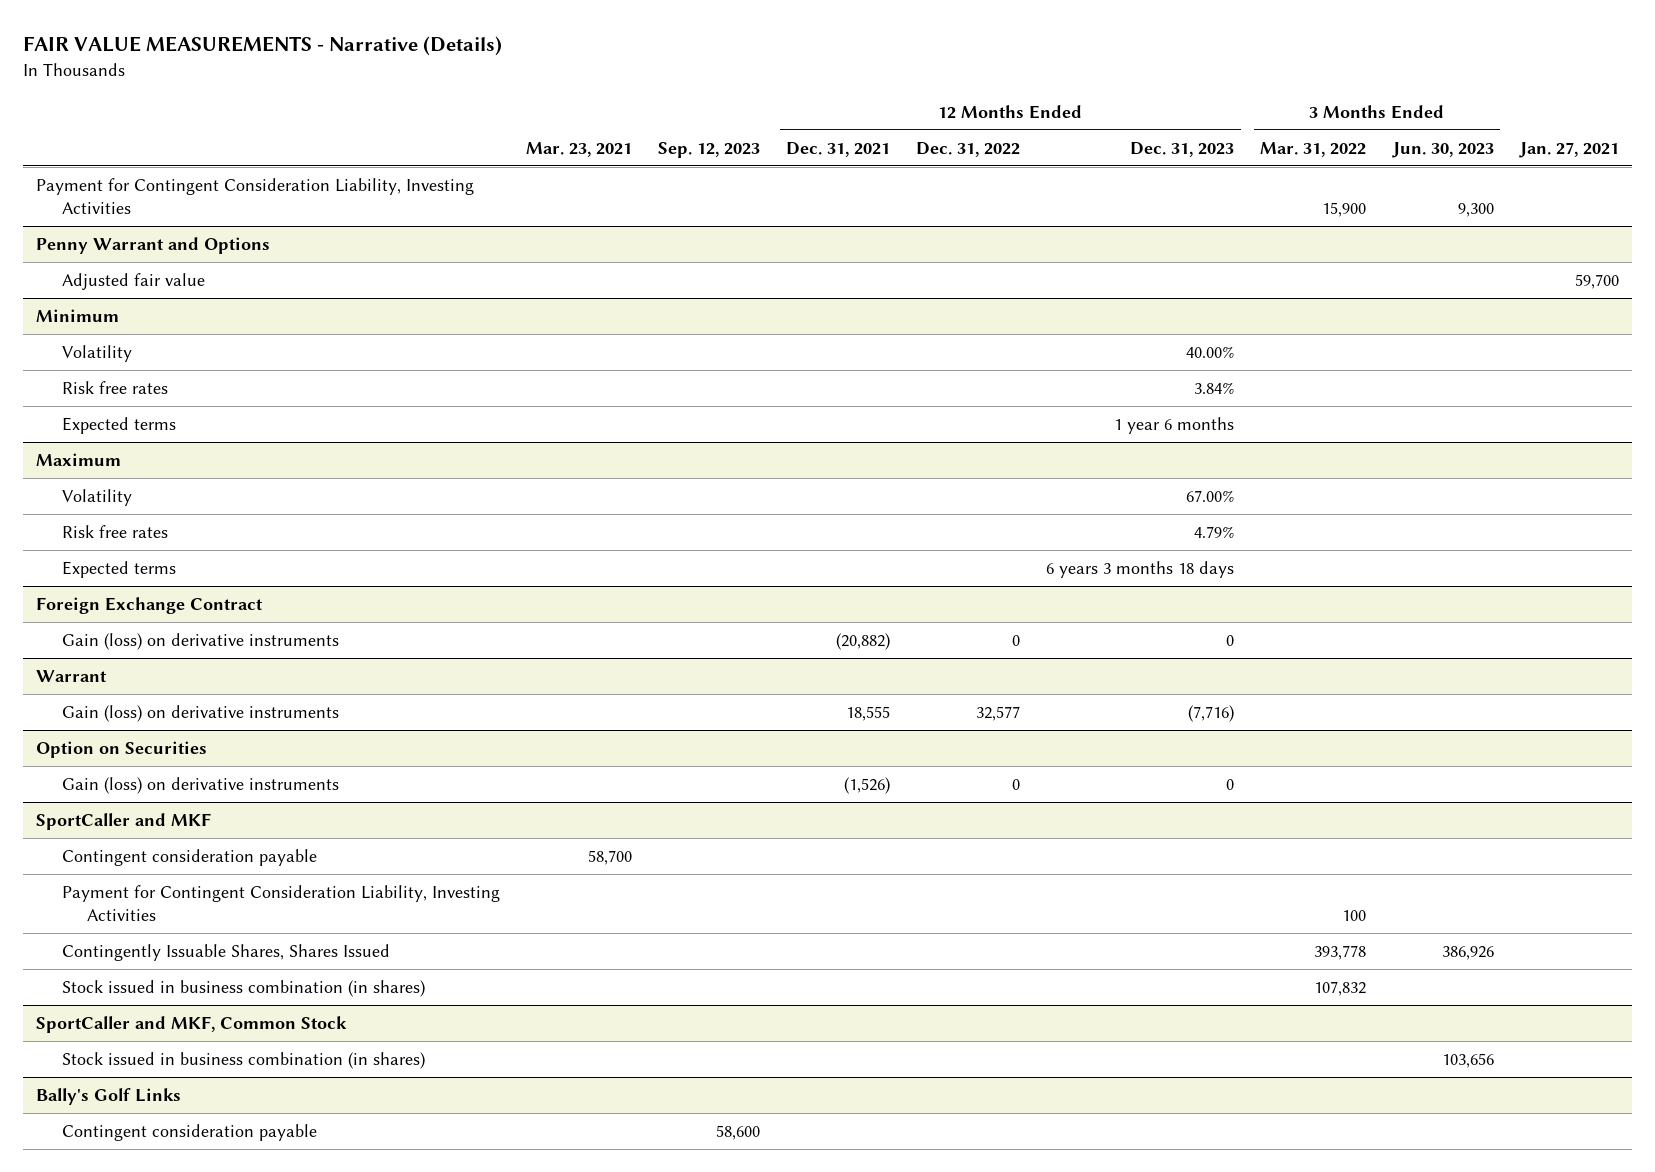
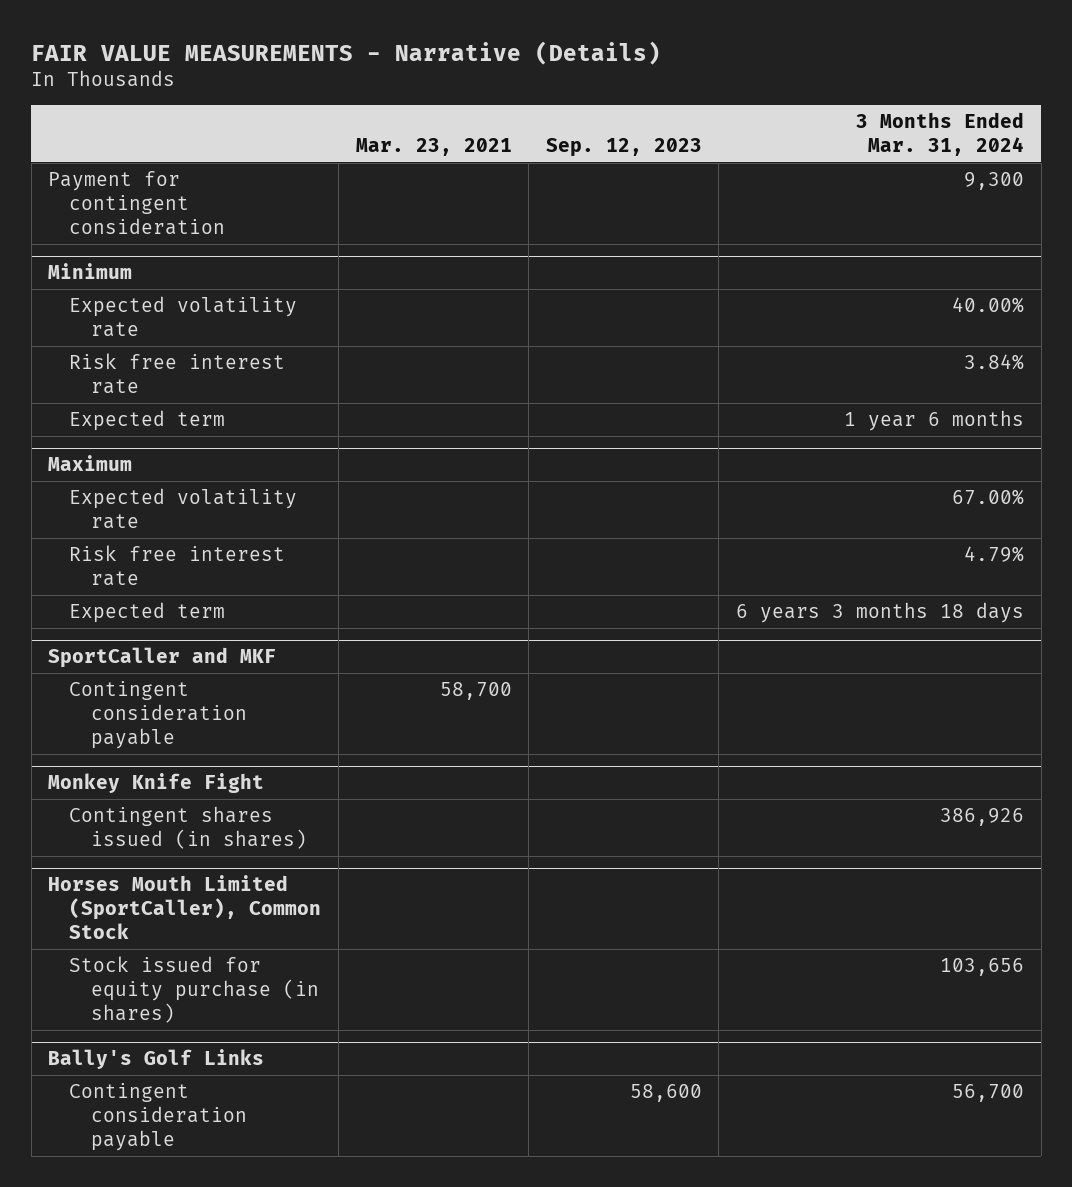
- | Mar. 23, 2021 | Sep. 12, 2023 | 12 Months Ended Dec. 31, 2021 | 12 Months Ended Dec. 31, 2022 | 12 Months Ended Dec. 31, 2023 | 3 Months Ended Mar. 31, 2022 | 3 Months Ended Jun. 30, 2023 | Jan. 27, 2021
+ | Mar. 23, 2021 | Sep. 12, 2023 | 3 Months Ended Mar. 31, 2024
- Payment for Contingent Consideration Liability, Investing Activities | | | | | | 15,900 | 9,300 |
- Penny Warrant and Options
- Adjusted fair value | | | | | | | | 59,700
+ Payment for contingent consideration | | | 9,300
@ Minimum
- Volatility | | | | | 40.00% | | |
- Risk free rates | | | | | 3.84% | | |
- Expected terms | | | | | 1 year 6 months | | |
+ Expected volatility rate | | | 40.00%
+ Risk free interest rate | | | 3.84%
+ Expected term | | | 1 year 6 months
@ Maximum
- Volatility | | | | | 67.00% | | |
- Risk free rates | | | | | 4.79% | | |
- Expected terms | | | | | 6 years 3 months 18 days | | |
- Foreign Exchange Contract
- Gain (loss) on derivative instruments | | | (20,882) | 0 | 0 | | |
- Warrant
- Gain (loss) on derivative instruments | | | 18,555 | 32,577 | (7,716) | | |
- Option on Securities
- Gain (loss) on derivative instruments | | | (1,526) | 0 | 0 | | |
@ Maximum
+ Expected volatility rate | | | 67.00%
+ Risk free interest rate | | | 4.79%
+ Expected term | | | 6 years 3 months 18 days
@ SportCaller and MKF
- Payment for Contingent Consideration Liability, Investing Activities | | | | | | 100 | |
- Contingently Issuable Shares, Shares Issued | | | | | | 393,778 | 386,926 |
- Stock issued in business combination (in shares) | | | | | | 107,832 | |
- SportCaller and MKF, Common Stock
- Stock issued in business combination (in shares) | | | | | | | 103,656 |
+ Monkey Knife Fight
+ Contingent shares issued (in shares) | | | 386,926
+ Horses Mouth Limited (SportCaller), Common Stock
+ Stock issued for equity purchase (in shares) | | | 103,656

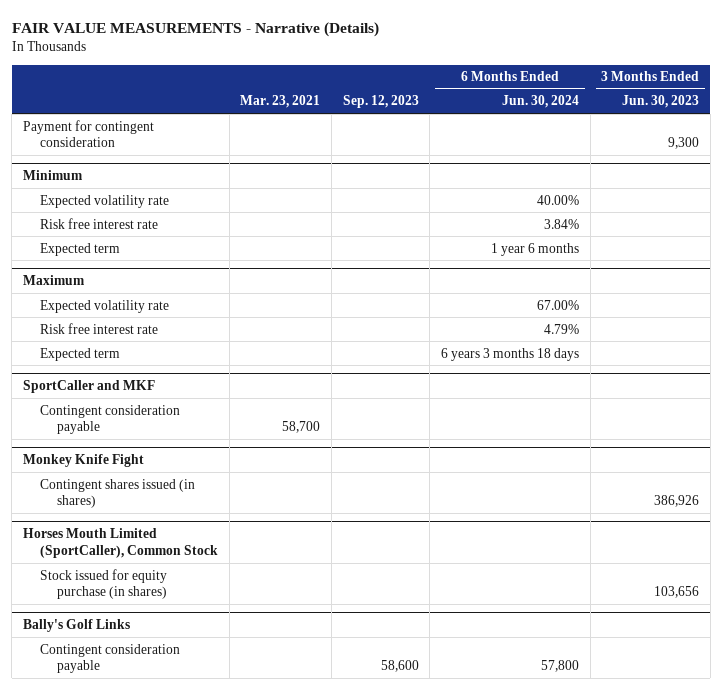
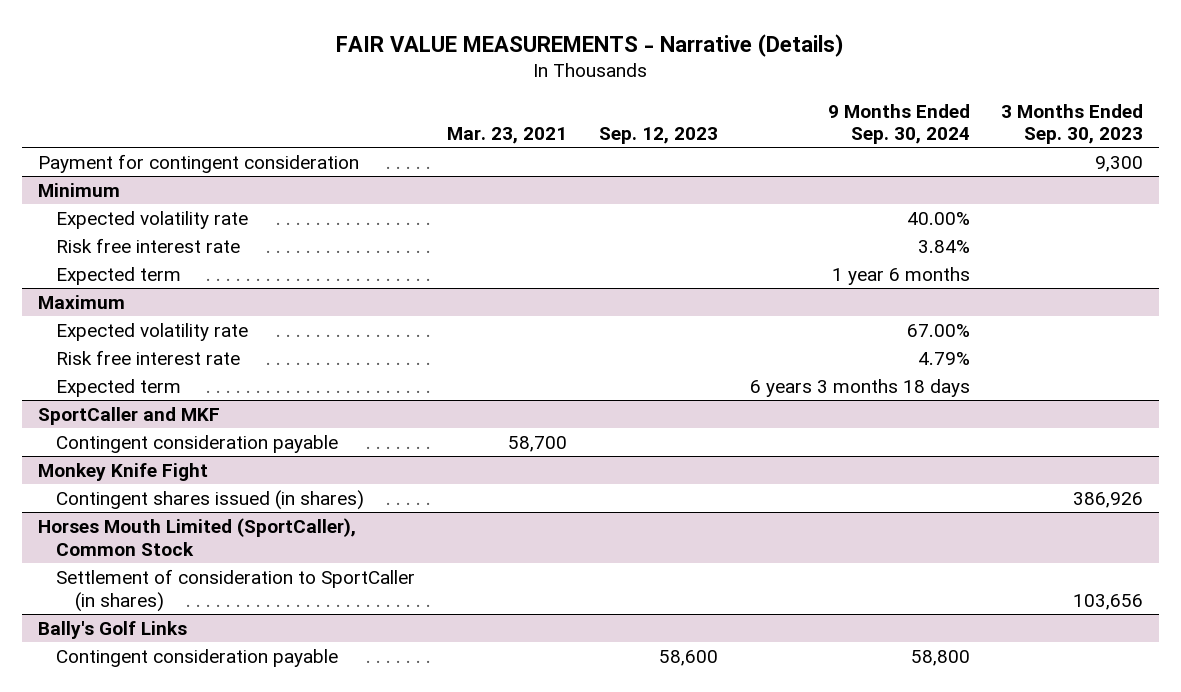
- | Mar. 23, 2021 | Sep. 12, 2023 | 6 Months Ended Jun. 30, 2024 | 3 Months Ended Jun. 30, 2023
+ | Mar. 23, 2021 | Sep. 12, 2023 | 9 Months Ended Sep. 30, 2024 | 3 Months Ended Sep. 30, 2023
@ Horses Mouth Limited (SportCaller), Common Stock
- Stock issued for equity purchase (in shares) | | | | 103,656
+ Settlement of consideration to SportCaller (in shares) | | | | 103,656

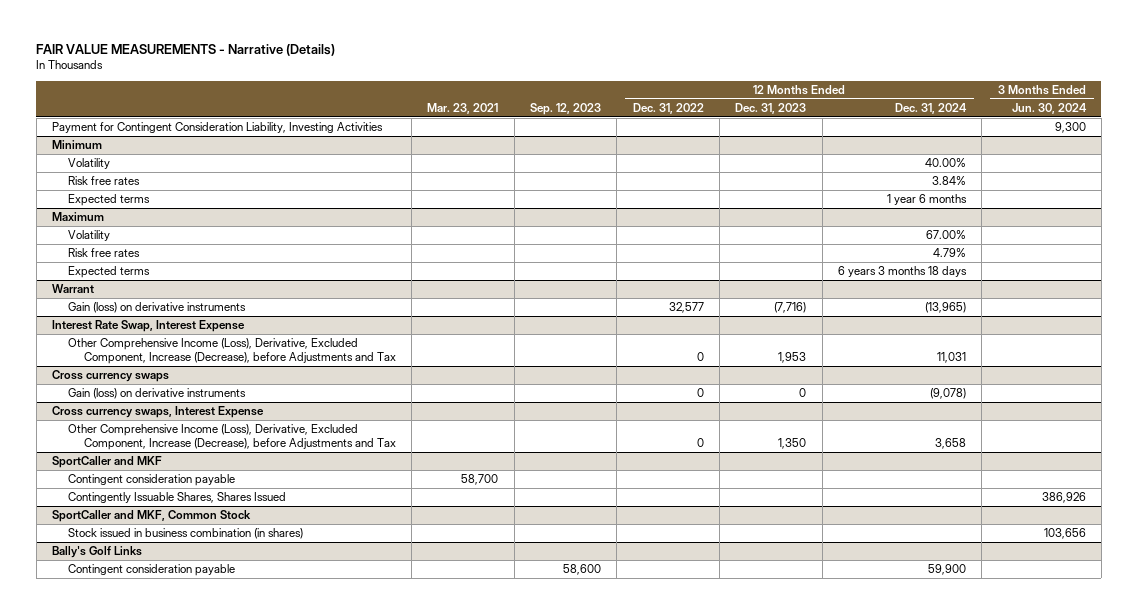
- | Mar. 23, 2021 | Sep. 12, 2023 | 9 Months Ended Sep. 30, 2024 | 3 Months Ended Sep. 30, 2023
+ | Mar. 23, 2021 | Sep. 12, 2023 | 12 Months Ended Dec. 31, 2022 | 12 Months Ended Dec. 31, 2023 | 12 Months Ended Dec. 31, 2024 | 3 Months Ended Jun. 30, 2024
- Payment for contingent consideration | | | | 9,300
+ Payment for Contingent Consideration Liability, Investing Activities | | | | | | 9,300
@ Minimum
- Expected volatility rate | | | 40.00% |
- Risk free interest rate | | | 3.84% |
- Expected term | | | 1 year 6 months |
+ Volatility | | | | | 40.00% |
+ Risk free rates | | | | | 3.84% |
+ Expected terms | | | | | 1 year 6 months |
@ Maximum
- Expected volatility rate | | | 67.00% |
- Risk free interest rate | | | 4.79% |
- Expected term | | | 6 years 3 months 18 days |
+ Volatility | | | | | 67.00% |
+ Risk free rates | | | | | 4.79% |
+ Expected terms | | | | | 6 years 3 months 18 days |
+ Warrant
+ Gain (loss) on derivative instruments | | | 32,577 | (7,716) | (13,965) |
+ Interest Rate Swap, Interest Expense
+ Other Comprehensive Income (Loss), Derivative, Excluded Component, Increase (Decrease), before Adjustments and Tax | | | 0 | 1,953 | 11,031 |
+ Cross currency swaps
+ Gain (loss) on derivative instruments | | | 0 | 0 | (9,078) |
+ Cross currency swaps, Interest Expense
+ Other Comprehensive Income (Loss), Derivative, Excluded Component, Increase (Decrease), before Adjustments and Tax | | | 0 | 1,350 | 3,658 |
- Monkey Knife Fight
- Contingent shares issued (in shares) | | | | 386,926
- Horses Mouth Limited (SportCaller), Common Stock
- Settlement of consideration to SportCaller (in shares) | | | | 103,656
@ SportCaller and MKF
+ Contingently Issuable Shares, Shares Issued | | | | | | 386,926
+ SportCaller and MKF, Common Stock
+ Stock issued in business combination (in shares) | | | | | | 103,656

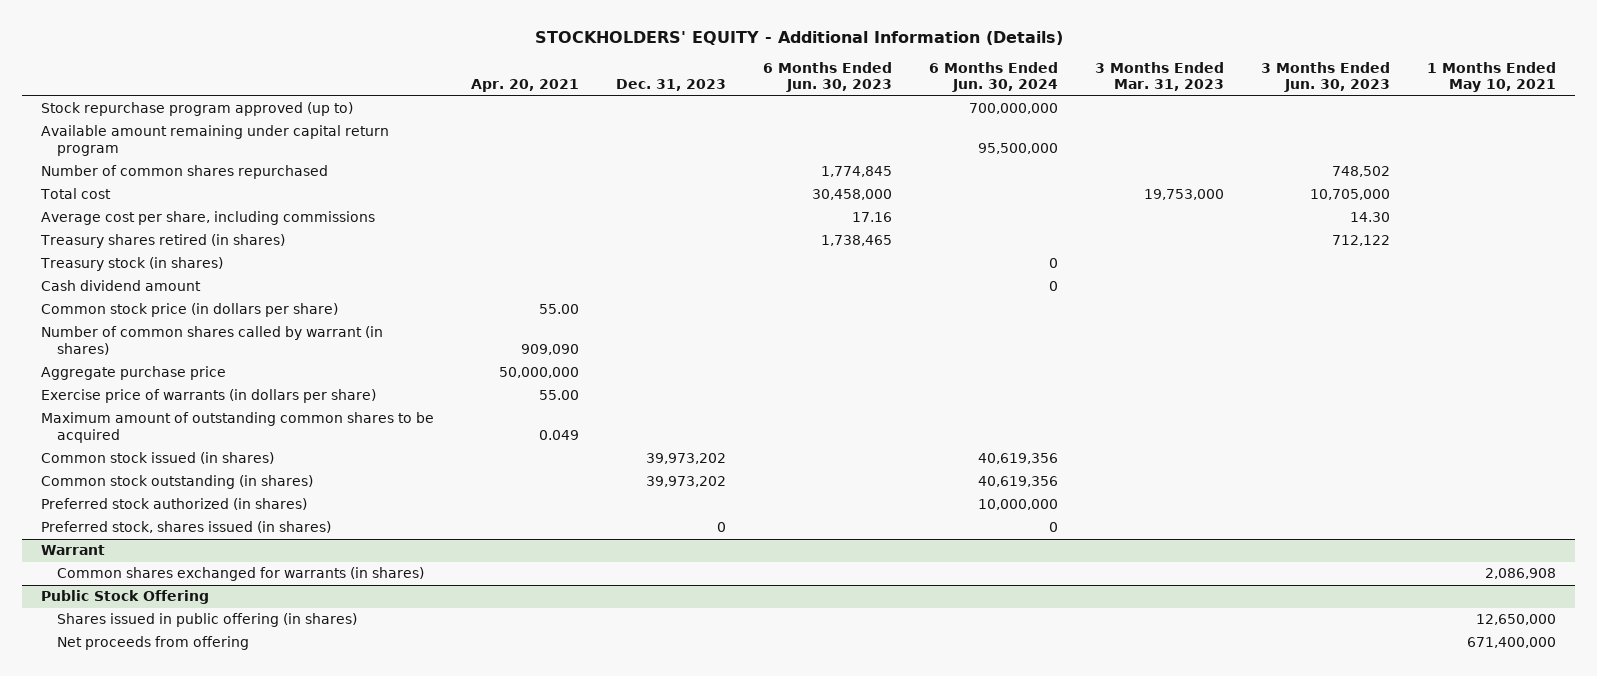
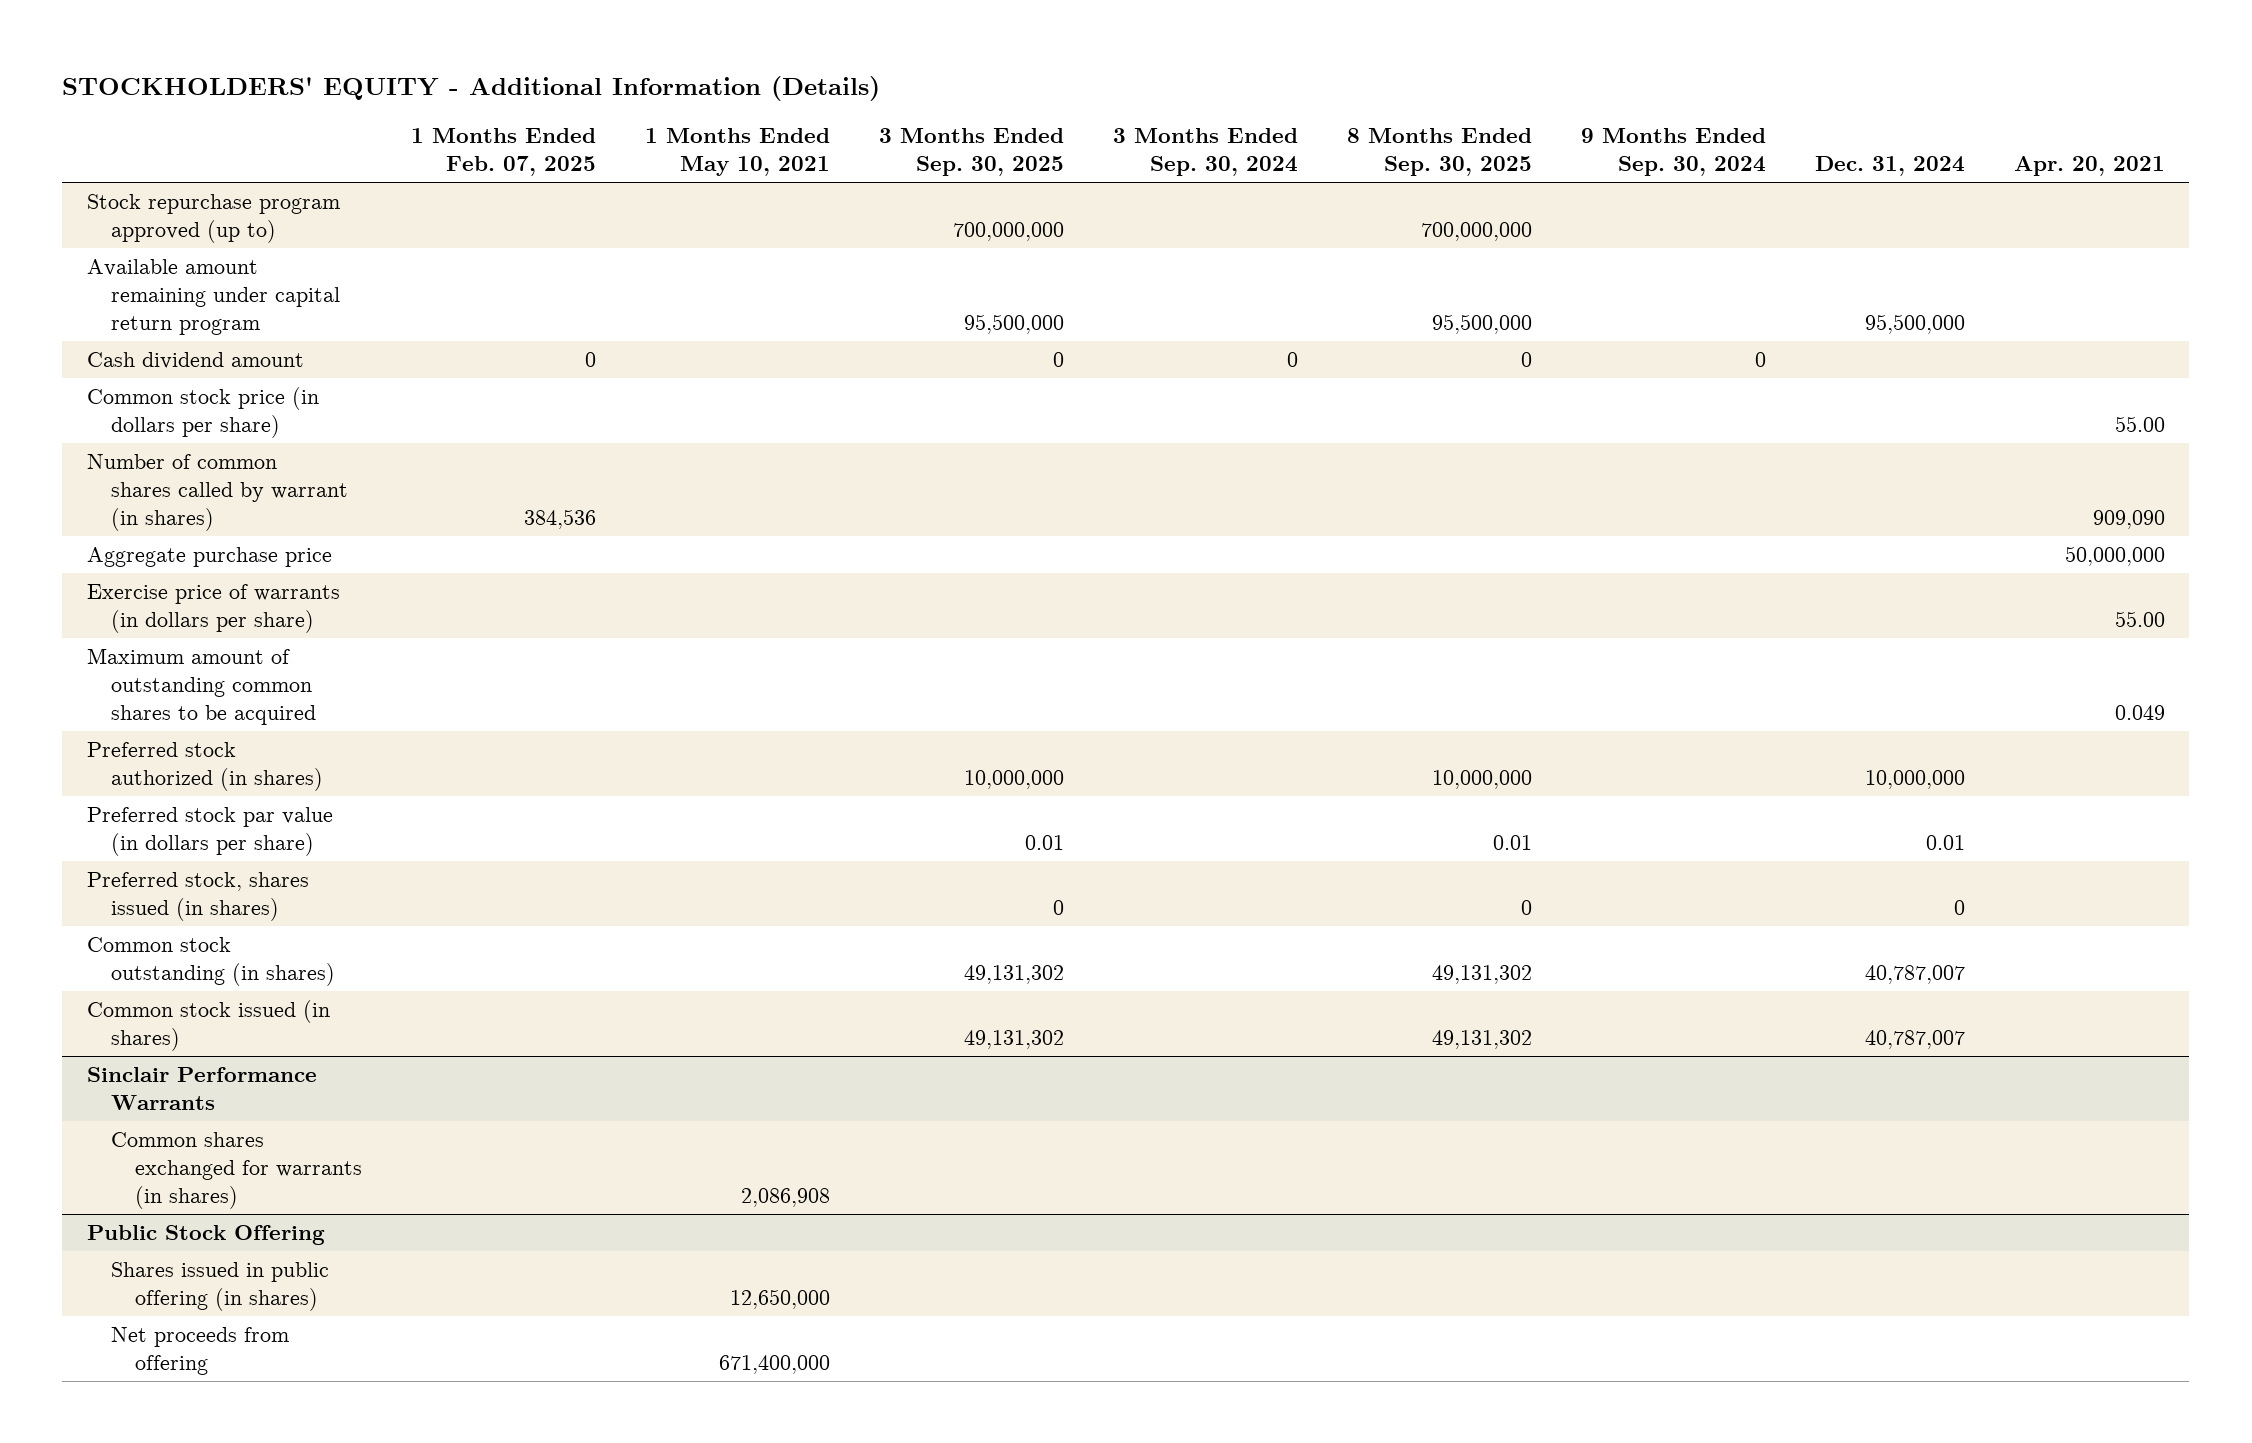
- | Apr. 20, 2021 | Dec. 31, 2023 | 6 Months Ended Jun. 30, 2023 | 6 Months Ended Jun. 30, 2024 | 3 Months Ended Mar. 31, 2023 | 3 Months Ended Jun. 30, 2023 | 1 Months Ended May 10, 2021
+ | 1 Months Ended Feb. 07, 2025 | 1 Months Ended May 10, 2021 | 3 Months Ended Sep. 30, 2025 | 3 Months Ended Sep. 30, 2024 | 8 Months Ended Sep. 30, 2025 | 9 Months Ended Sep. 30, 2024 | Dec. 31, 2024 | Apr. 20, 2021
- Number of common shares repurchased | | | 1,774,845 | | | 748,502 |
- Total cost | | | 30,458,000 | | 19,753,000 | 10,705,000 |
- Average cost per share, including commissions | | | 17.16 | | | 14.30 |
- Treasury shares retired (in shares) | | | 1,738,465 | | | 712,122 |
- Treasury stock (in shares) | | | | 0 | | |
+ Preferred stock par value (in dollars per share) | | | 0.01 | | 0.01 | | 0.01 |
- Warrant
moved down: Common stock outstanding (in shares) | | | 49,131,302 | | 49,131,302 | | 40,787,007 |
moved down: Common stock issued (in shares) | | | 49,131,302 | | 49,131,302 | | 40,787,007 |
+ Sinclair Performance Warrants

